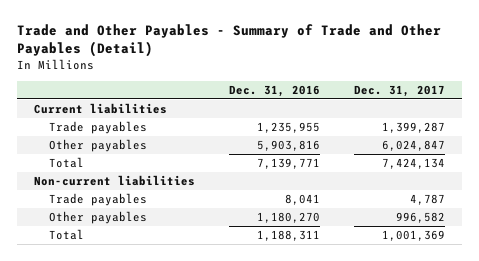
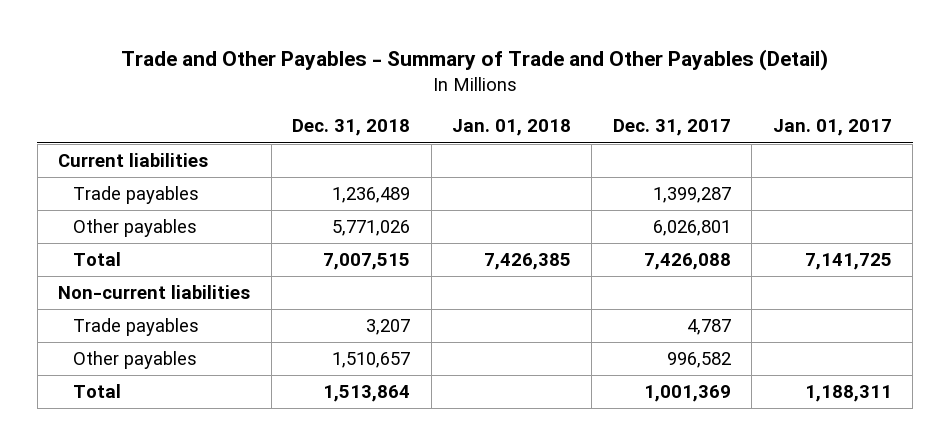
- | Dec. 31, 2016 | Dec. 31, 2017
+ | Dec. 31, 2018 | Jan. 01, 2018 | Dec. 31, 2017 | Jan. 01, 2017
- Other payables | 5,903,816 | 6,024,847
- Total | 7,139,771 | 7,424,134
+ Other payables | 5,771,026 | | 6,026,801 |
+ Total | 7,007,515 | 7,426,385 | 7,426,088 | 7,141,725

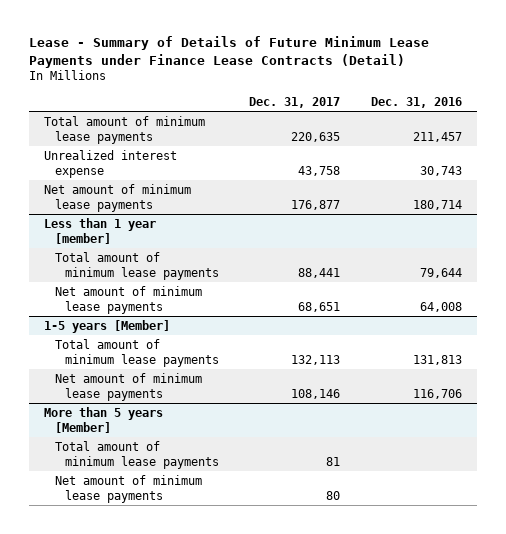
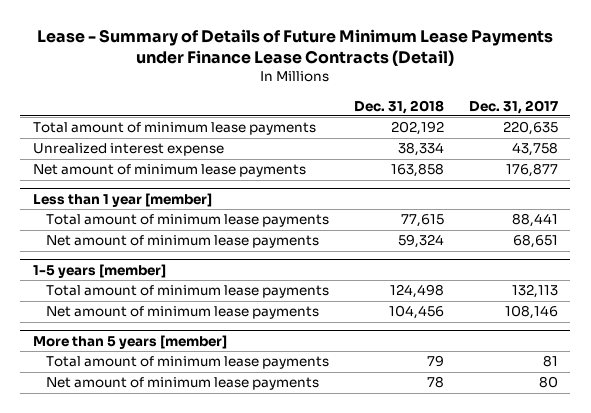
- | Dec. 31, 2017 | Dec. 31, 2016
+ | Dec. 31, 2018 | Dec. 31, 2017
- 1-5 years [Member]
+ 1-5 years [member]
- More than 5 years [Member]
+ More than 5 years [member]

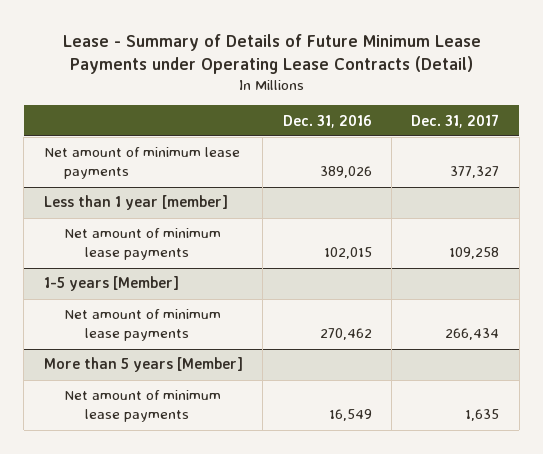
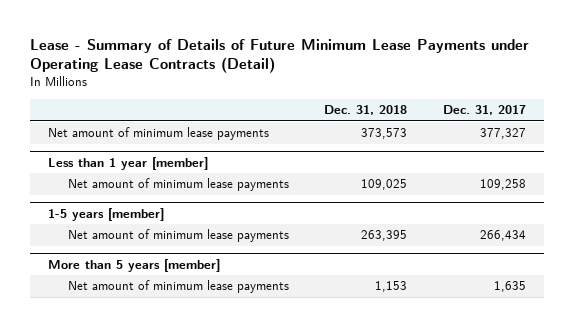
- | Dec. 31, 2016 | Dec. 31, 2017
+ | Dec. 31, 2018 | Dec. 31, 2017
- 1-5 years [Member]
+ 1-5 years [member]
- More than 5 years [Member]
+ More than 5 years [member]

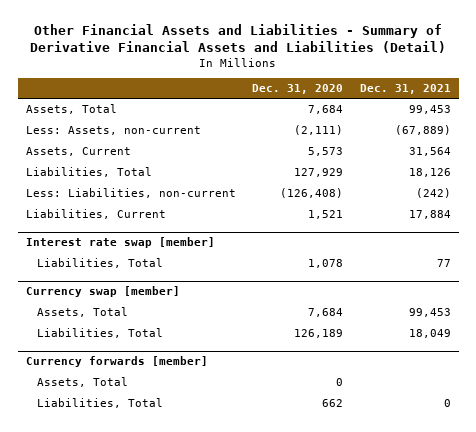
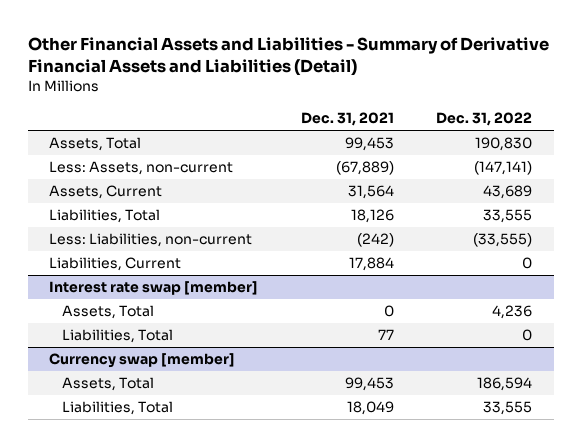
- | Dec. 31, 2020 | Dec. 31, 2021
+ | Dec. 31, 2021 | Dec. 31, 2022
@ Interest rate swap [member]
+ Assets, Total | 0 | 4,236
- Currency forwards [member]
- Assets, Total | 0 |
- Liabilities, Total | 662 | 0

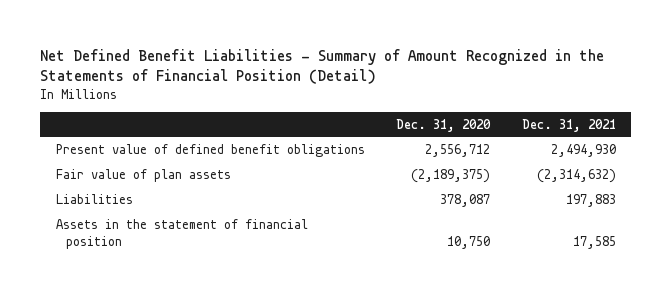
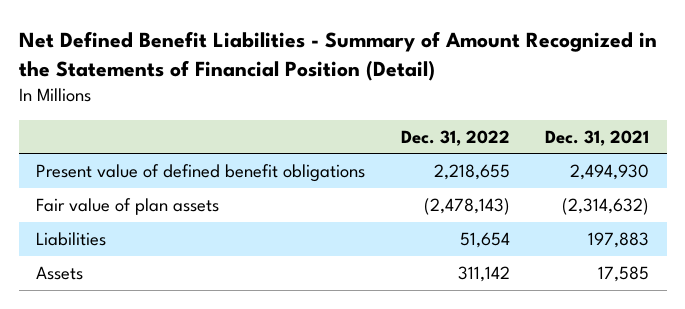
- | Dec. 31, 2020 | Dec. 31, 2021
+ | Dec. 31, 2022 | Dec. 31, 2021
- Assets in the statement of financial position | 10,750 | 17,585
+ Assets | 311,142 | 17,585

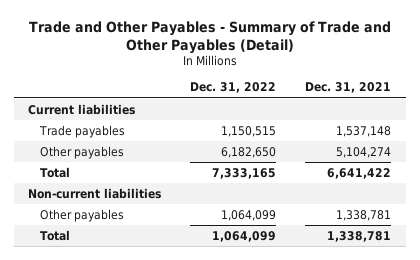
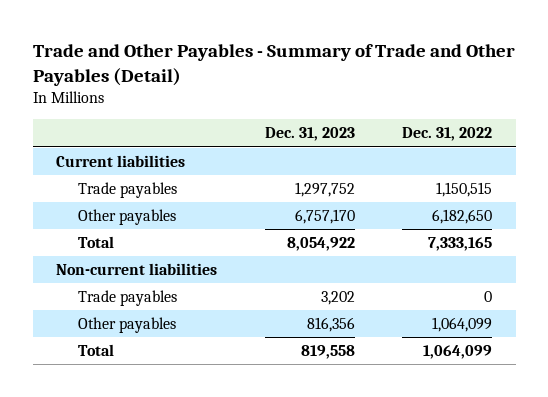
- | Dec. 31, 2022 | Dec. 31, 2021
+ | Dec. 31, 2023 | Dec. 31, 2022
+ Trade payables | 3,202 | 0

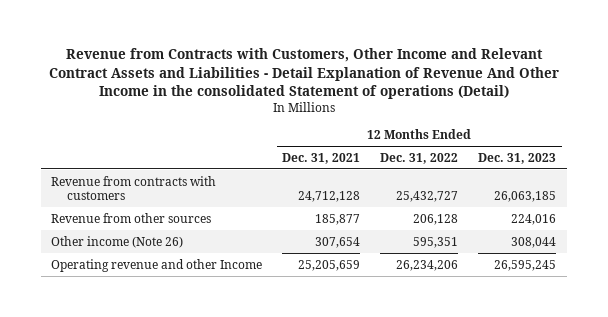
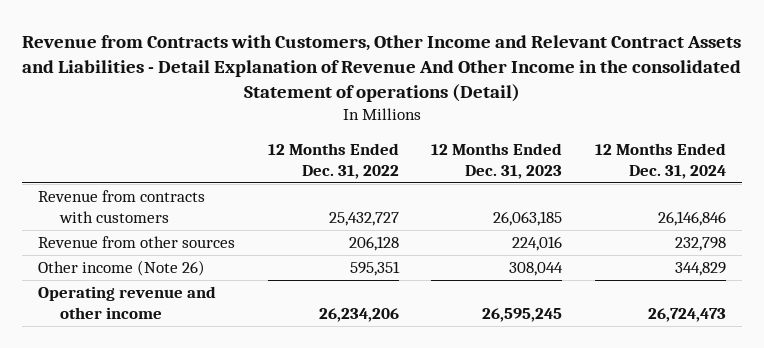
- | 12 Months Ended Dec. 31, 2021 | 12 Months Ended Dec. 31, 2022 | 12 Months Ended Dec. 31, 2023
+ | 12 Months Ended Dec. 31, 2022 | 12 Months Ended Dec. 31, 2023 | 12 Months Ended Dec. 31, 2024
- Operating revenue and other Income | 25,205,659 | 26,234,206 | 26,595,245
+ Operating revenue and other income | 26,234,206 | 26,595,245 | 26,724,473

